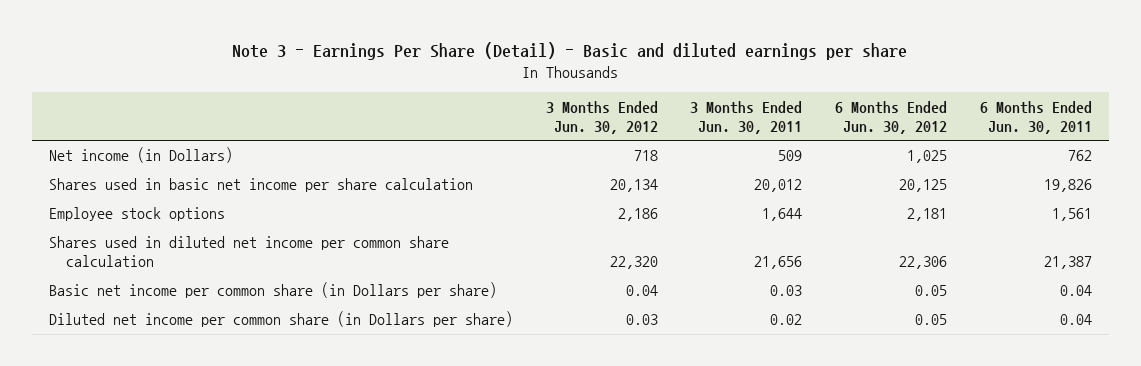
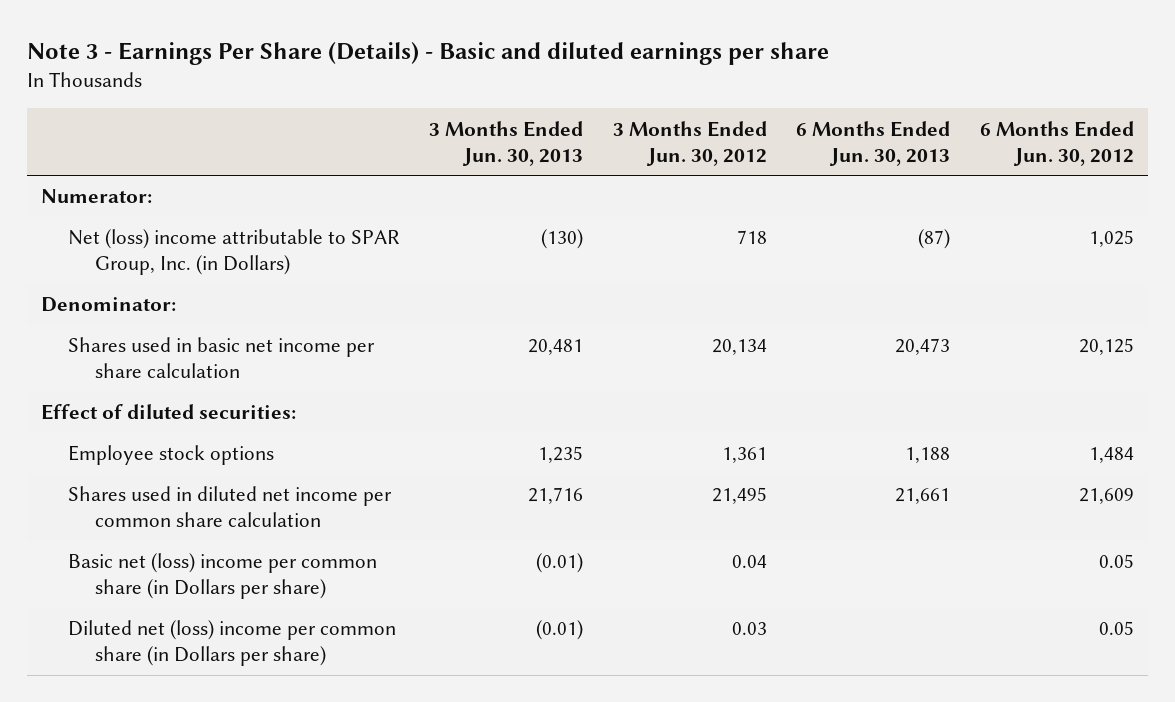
- Note 3 - Earnings Per Share (Detail) - Basic and diluted earnings per share
+ Note 3 - Earnings Per Share (Details) - Basic and diluted earnings per share
- | 3 Months Ended Jun. 30, 2012 | 3 Months Ended Jun. 30, 2011 | 6 Months Ended Jun. 30, 2012 | 6 Months Ended Jun. 30, 2011
+ | 3 Months Ended Jun. 30, 2013 | 3 Months Ended Jun. 30, 2012 | 6 Months Ended Jun. 30, 2013 | 6 Months Ended Jun. 30, 2012
- Net income (in Dollars) | 718 | 509 | 1,025 | 762
+ Numerator:
+ Net (loss) income attributable to SPAR Group, Inc. (in Dollars) | (130) | 718 | (87) | 1,025
+ Denominator:
- Employee stock options | 2,186 | 1,644 | 2,181 | 1,561
- Shares used in diluted net income per common share calculation | 22,320 | 21,656 | 22,306 | 21,387
- Basic net income per common share (in Dollars per share) | 0.04 | 0.03 | 0.05 | 0.04
- Diluted net income per common share (in Dollars per share) | 0.03 | 0.02 | 0.05 | 0.04
+ Effect of diluted securities:
+ Employee stock options | 1,235 | 1,361 | 1,188 | 1,484
+ Shares used in diluted net income per common share calculation | 21,716 | 21,495 | 21,661 | 21,609
+ Basic net (loss) income per common share (in Dollars per share) | (0.01) | 0.04 | | 0.05
+ Diluted net (loss) income per common share (in Dollars per share) | (0.01) | 0.03 | | 0.05

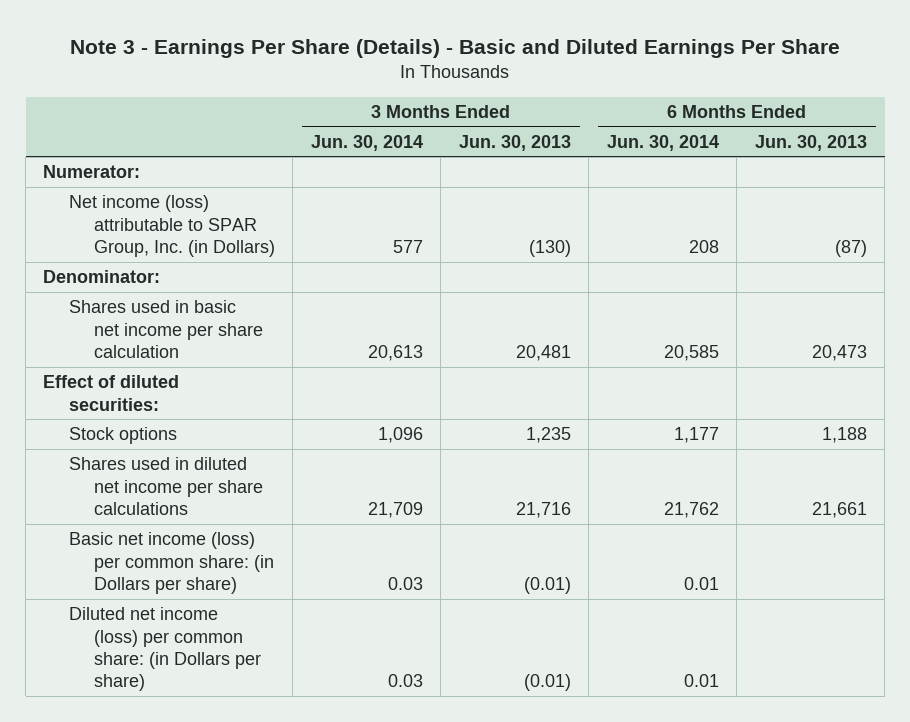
- Note 3 - Earnings Per Share (Details) - Basic and diluted earnings per share
+ Note 3 - Earnings Per Share (Details) - Basic and Diluted Earnings Per Share
- | 3 Months Ended Jun. 30, 2013 | 3 Months Ended Jun. 30, 2012 | 6 Months Ended Jun. 30, 2013 | 6 Months Ended Jun. 30, 2012
+ | 3 Months Ended Jun. 30, 2014 | 3 Months Ended Jun. 30, 2013 | 6 Months Ended Jun. 30, 2014 | 6 Months Ended Jun. 30, 2013
- Net (loss) income attributable to SPAR Group, Inc. (in Dollars) | (130) | 718 | (87) | 1,025
+ Net income (loss) attributable to SPAR Group, Inc. (in Dollars) | 577 | (130) | 208 | (87)
- Employee stock options | 1,235 | 1,361 | 1,188 | 1,484
- Shares used in diluted net income per common share calculation | 21,716 | 21,495 | 21,661 | 21,609
- Basic net (loss) income per common share (in Dollars per share) | (0.01) | 0.04 | | 0.05
- Diluted net (loss) income per common share (in Dollars per share) | (0.01) | 0.03 | | 0.05
+ Stock options | 1,096 | 1,235 | 1,177 | 1,188
+ Shares used in diluted net income per share calculations | 21,709 | 21,716 | 21,762 | 21,661
+ Basic net income (loss) per common share: (in Dollars per share) | 0.03 | (0.01) | 0.01 |
+ Diluted net income (loss) per common share: (in Dollars per share) | 0.03 | (0.01) | 0.01 |

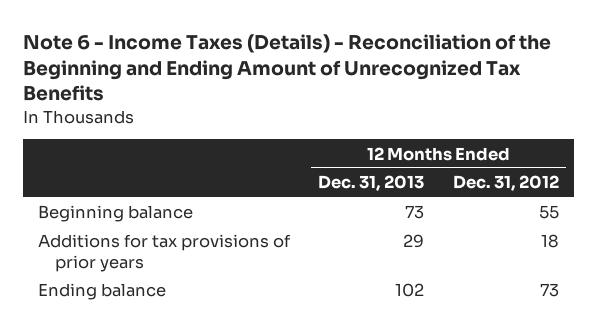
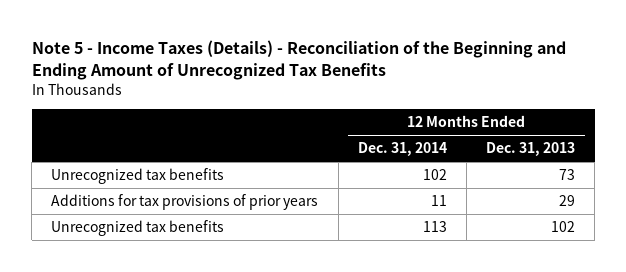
- Note 6 - Income Taxes (Details) - Reconciliation of the Beginning and Ending Amount of Unrecognized Tax Benefits
+ Note 5 - Income Taxes (Details) - Reconciliation of the Beginning and Ending Amount of Unrecognized Tax Benefits
- | 12 Months Ended Dec. 31, 2013 | 12 Months Ended Dec. 31, 2012
+ | 12 Months Ended Dec. 31, 2014 | 12 Months Ended Dec. 31, 2013
- Beginning balance | 73 | 55
+ Unrecognized tax benefits | 102 | 73
- Ending balance | 102 | 73
+ Unrecognized tax benefits | 113 | 102

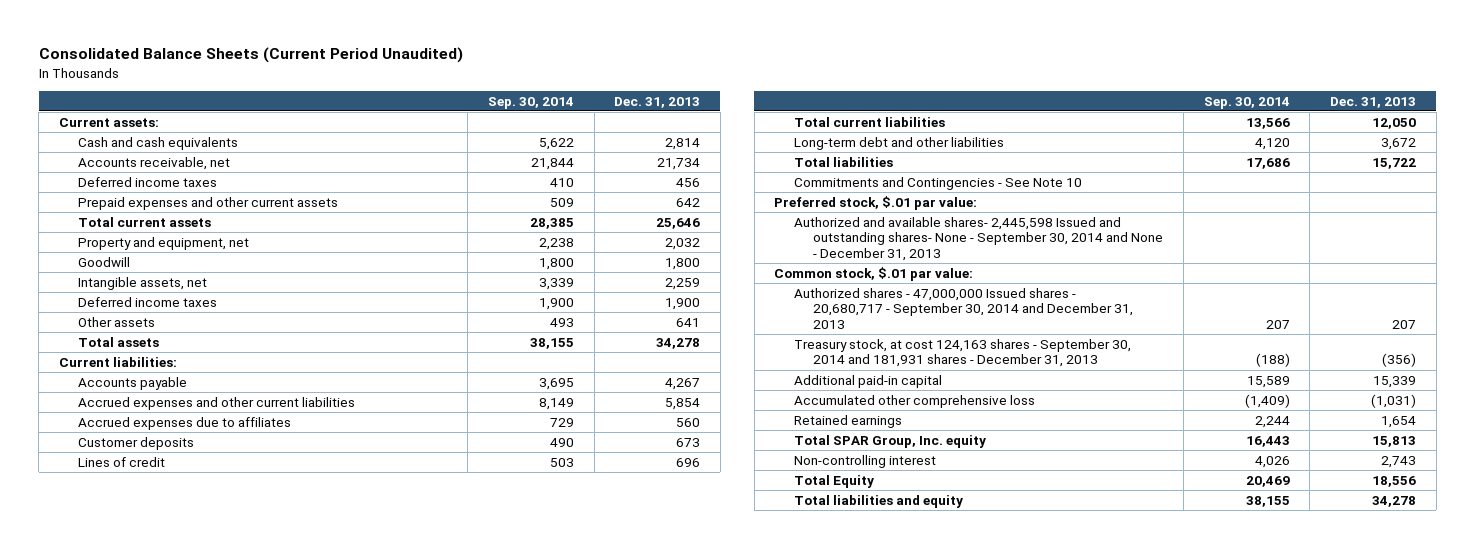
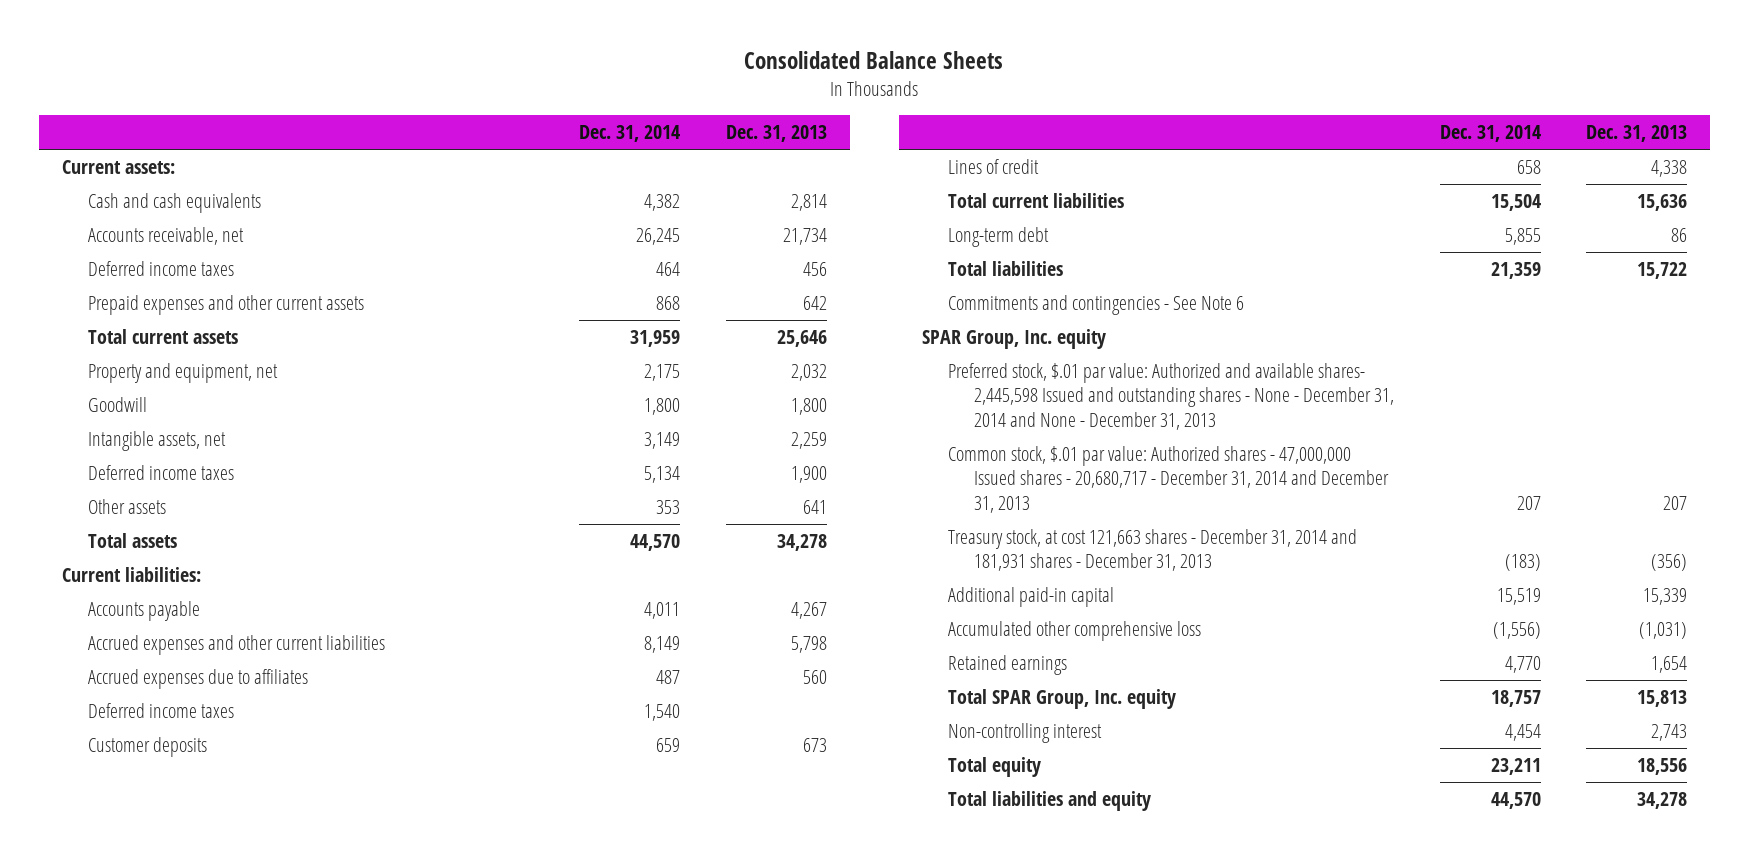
- Consolidated Balance Sheets (Current Period Unaudited)
+ Consolidated Balance Sheets
- | Sep. 30, 2014 | Dec. 31, 2013
+ | Dec. 31, 2014 | Dec. 31, 2013
- Accrued expenses and other current liabilities | 8,149 | 5,854
+ Accrued expenses and other current liabilities | 8,149 | 5,798
+ Deferred income taxes | 1,540 |
- Lines of credit | 503 | 696
- Total current liabilities | 13,566 | 12,050
- Long-term debt and other liabilities | 4,120 | 3,672
+ Lines of credit | 658 | 4,338
+ Total current liabilities | 15,504 | 15,636
+ Long-term debt | 5,855 | 86
- Commitments and Contingencies - See Note 10
- Preferred stock, $.01 par value:
- Authorized and available shares- 2,445,598 Issued and outstanding shares- None - September 30, 2014 and None - December 31, 2013
- Common stock, $.01 par value:
- Authorized shares - 47,000,000 Issued shares - 20,680,717 - September 30, 2014 and December 31, 2013 | 207 | 207
- Treasury stock, at cost 124,163 shares - September 30, 2014 and 181,931 shares - December 31, 2013 | (188) | (356)
+ Commitments and contingencies - See Note 6
+ SPAR Group, Inc. equity
+ Preferred stock, $.01 par value: Authorized and available shares- 2,445,598 Issued and outstanding shares - None - December 31, 2014 and None - December 31, 2013
+ Common stock, $.01 par value: Authorized shares - 47,000,000 Issued shares - 20,680,717 - December 31, 2014 and December 31, 2013 | 207 | 207
+ Treasury stock, at cost 121,663 shares - December 31, 2014 and 181,931 shares - December 31, 2013 | (183) | (356)
- Total Equity | 20,469 | 18,556
+ Total equity | 23,211 | 18,556

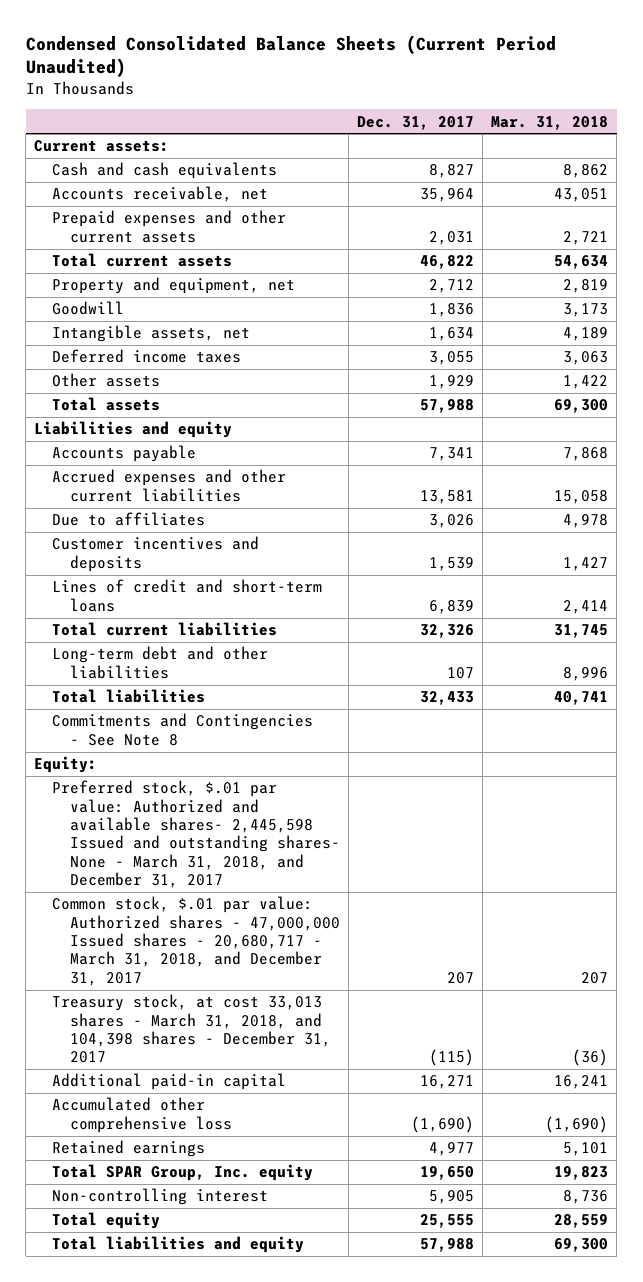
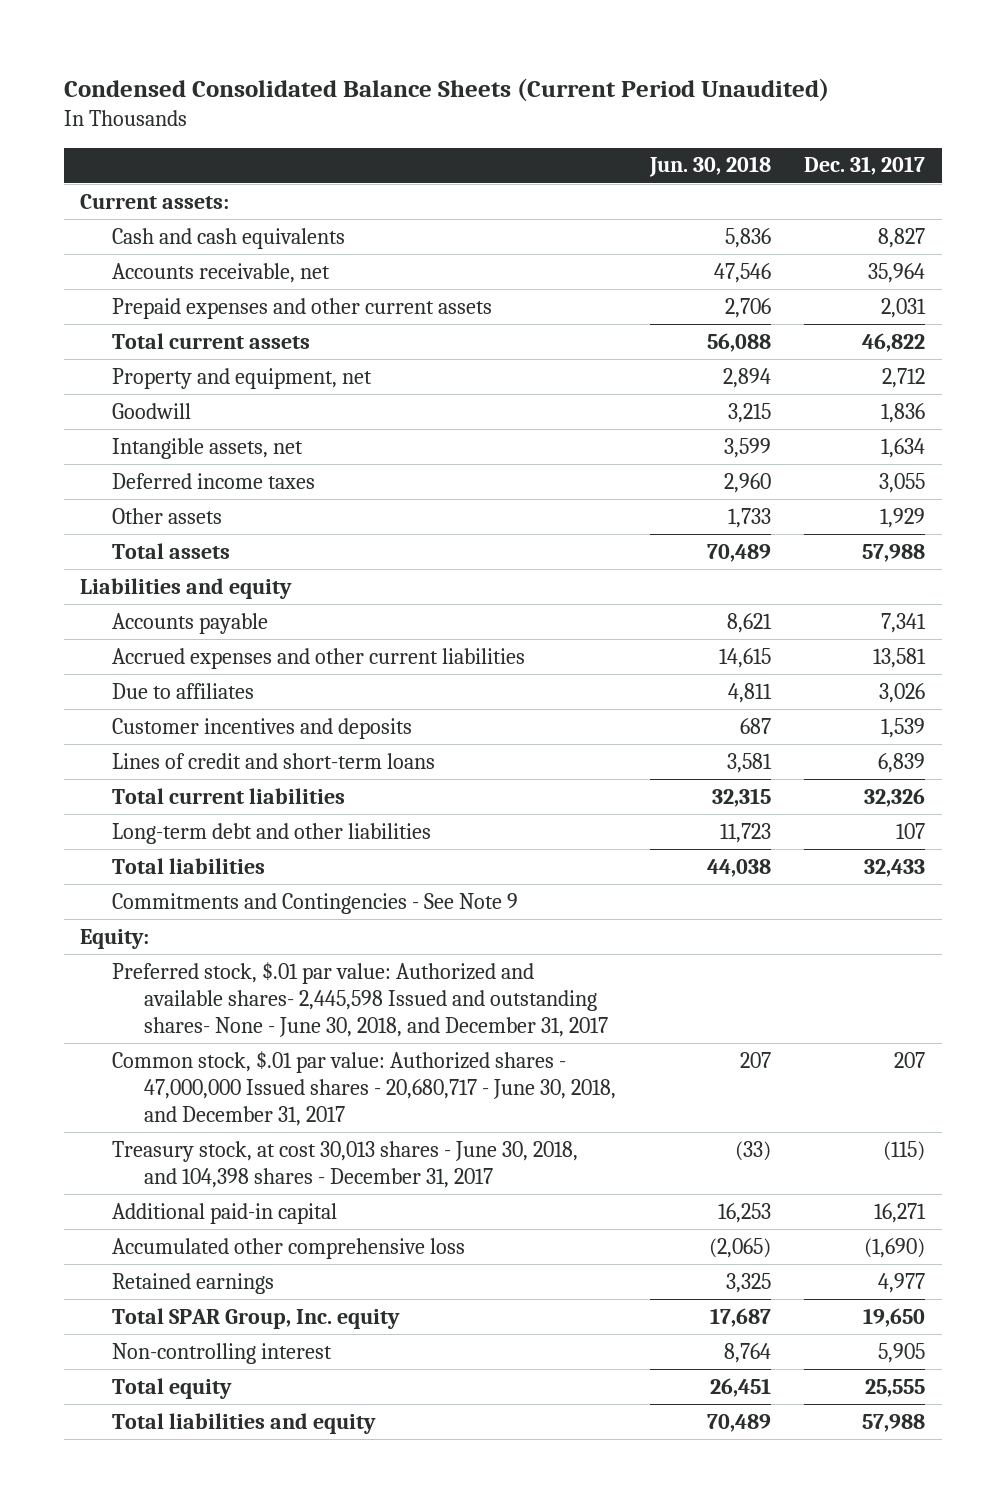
- | Dec. 31, 2017 | Mar. 31, 2018
+ | Jun. 30, 2018 | Dec. 31, 2017
- Commitments and Contingencies - See Note 8
+ Commitments and Contingencies - See Note 9
- Preferred stock, $.01 par value: Authorized and available shares- 2,445,598 Issued and outstanding shares- None - March 31, 2018, and December 31, 2017
- Common stock, $.01 par value: Authorized shares - 47,000,000 Issued shares - 20,680,717 - March 31, 2018, and December 31, 2017 | 207 | 207
- Treasury stock, at cost 33,013 shares - March 31, 2018, and 104,398 shares - December 31, 2017 | (115) | (36)
+ Preferred stock, $.01 par value: Authorized and available shares- 2,445,598 Issued and outstanding shares- None - June 30, 2018, and December 31, 2017
+ Common stock, $.01 par value: Authorized shares - 47,000,000 Issued shares - 20,680,717 - June 30, 2018, and December 31, 2017 | 207 | 207
+ Treasury stock, at cost 30,013 shares - June 30, 2018, and 104,398 shares - December 31, 2017 | (33) | (115)

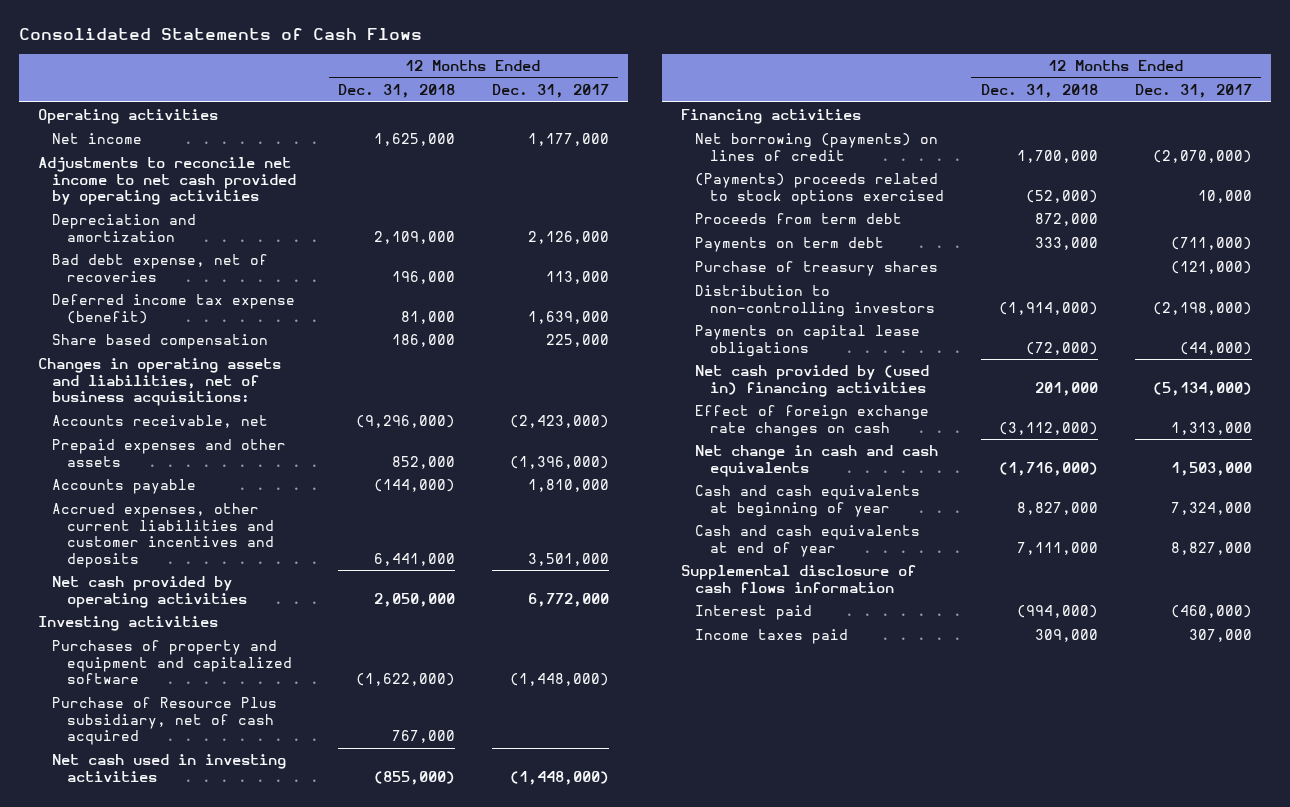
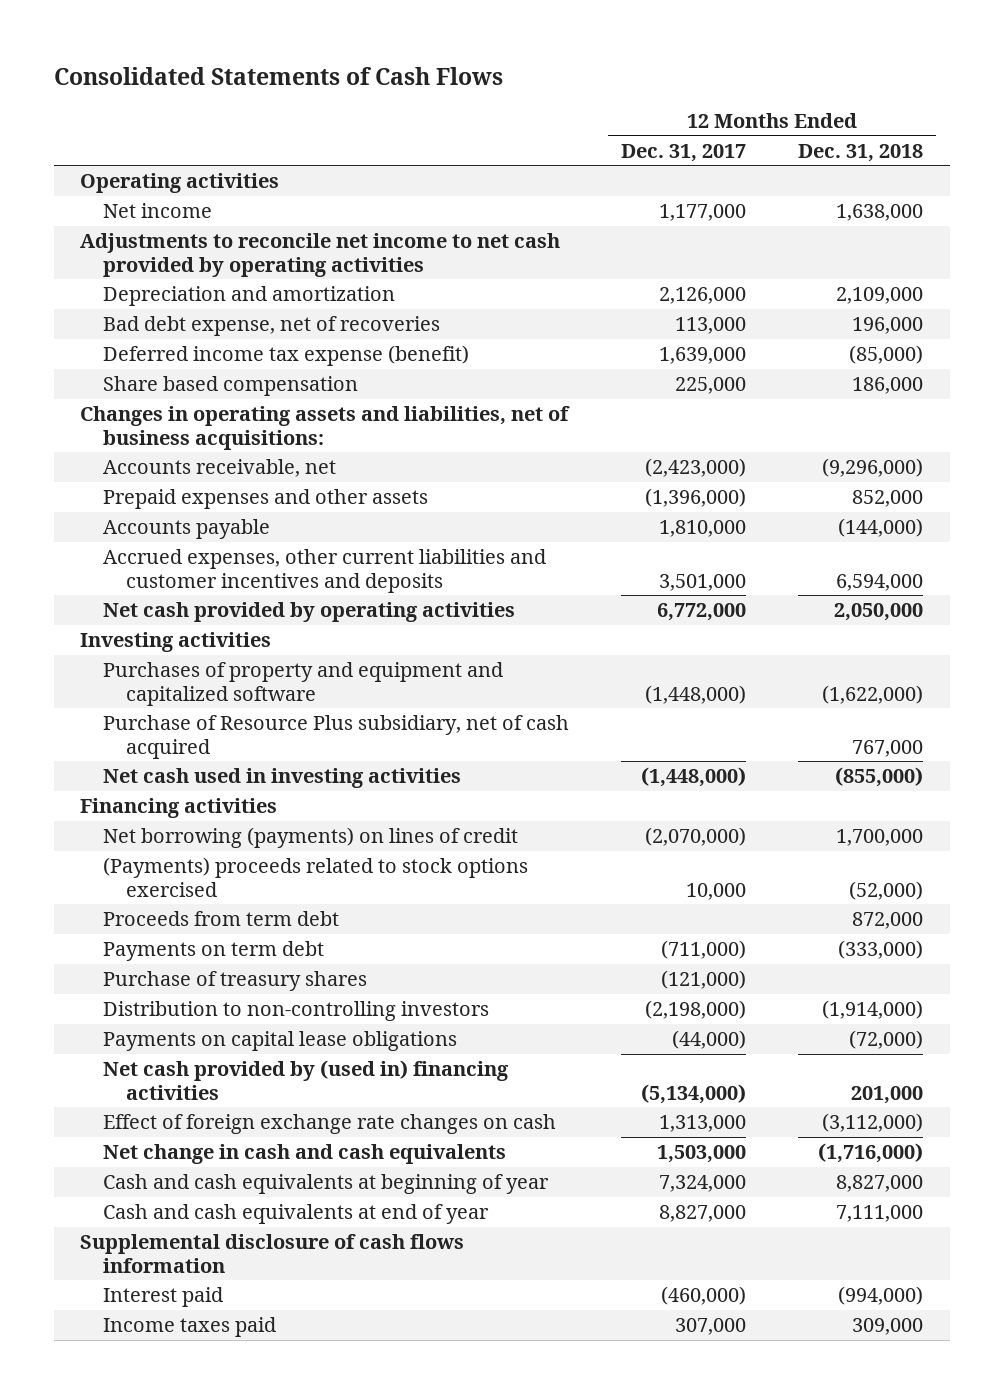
- | 12 Months Ended Dec. 31, 2018 | 12 Months Ended Dec. 31, 2017
+ | 12 Months Ended Dec. 31, 2017 | 12 Months Ended Dec. 31, 2018
- Net income | 1,625,000 | 1,177,000
+ Net income | 1,177,000 | 1,638,000
- Deferred income tax expense (benefit) | 81,000 | 1,639,000
+ Deferred income tax expense (benefit) | 1,639,000 | (85,000)
- Accrued expenses, other current liabilities and customer incentives and deposits | 6,441,000 | 3,501,000
+ Accrued expenses, other current liabilities and customer incentives and deposits | 3,501,000 | 6,594,000
- Payments on term debt | 333,000 | (711,000)
+ Payments on term debt | (711,000) | (333,000)

